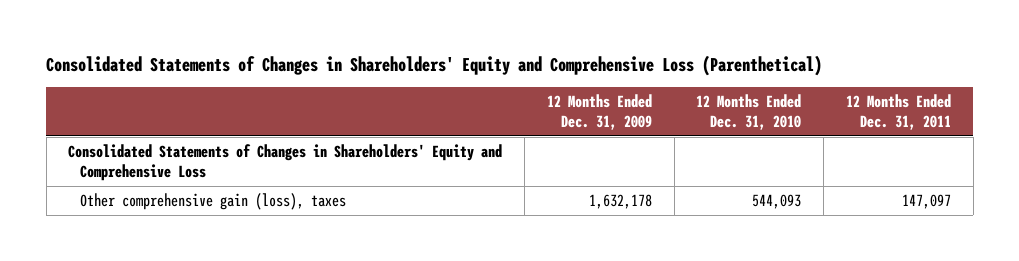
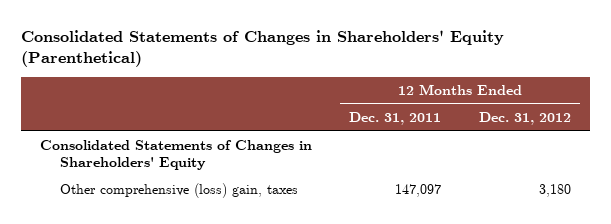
- Consolidated Statements of Changes in Shareholders' Equity and Comprehensive Loss (Parenthetical)
+ Consolidated Statements of Changes in Shareholders' Equity (Parenthetical)
- | 12 Months Ended Dec. 31, 2009 | 12 Months Ended Dec. 31, 2010 | 12 Months Ended Dec. 31, 2011
+ | 12 Months Ended Dec. 31, 2011 | 12 Months Ended Dec. 31, 2012
- Consolidated Statements of Changes in Shareholders' Equity and Comprehensive Loss
- Other comprehensive gain (loss), taxes | 1,632,178 | 544,093 | 147,097
+ Consolidated Statements of Changes in Shareholders' Equity
+ Other comprehensive (loss) gain, taxes | 147,097 | 3,180

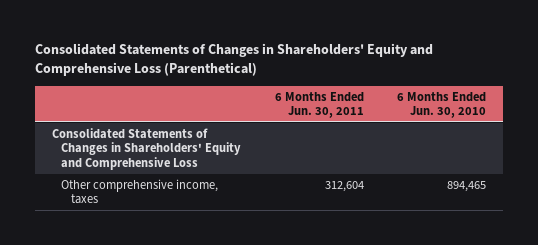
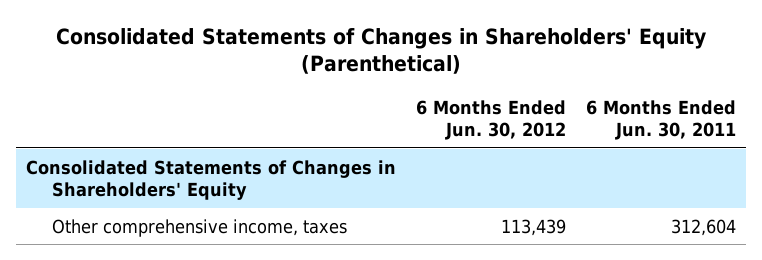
- Consolidated Statements of Changes in Shareholders' Equity and Comprehensive Loss (Parenthetical)
+ Consolidated Statements of Changes in Shareholders' Equity (Parenthetical)
- | 6 Months Ended Jun. 30, 2011 | 6 Months Ended Jun. 30, 2010
+ | 6 Months Ended Jun. 30, 2012 | 6 Months Ended Jun. 30, 2011
- Consolidated Statements of Changes in Shareholders' Equity and Comprehensive Loss
+ Consolidated Statements of Changes in Shareholders' Equity

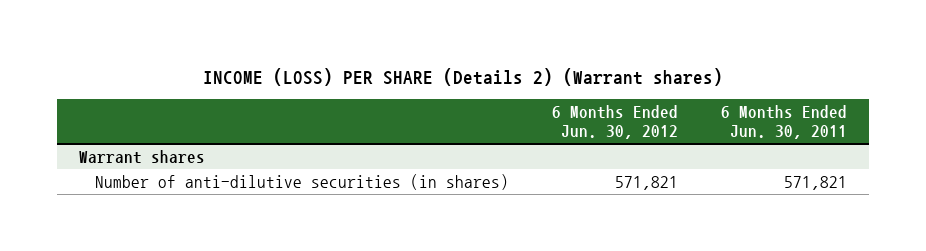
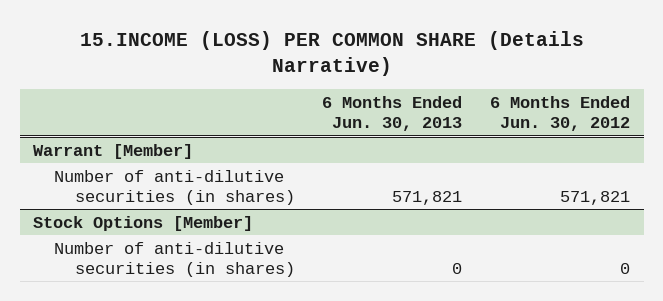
- INCOME (LOSS) PER SHARE (Details 2) (Warrant shares)
+ 15.INCOME (LOSS) PER COMMON SHARE (Details Narrative)
- | 6 Months Ended Jun. 30, 2012 | 6 Months Ended Jun. 30, 2011
+ | 6 Months Ended Jun. 30, 2013 | 6 Months Ended Jun. 30, 2012
- Warrant shares
+ Warrant [Member]
+ Stock Options [Member]
+ Number of anti-dilutive securities (in shares) | 0 | 0

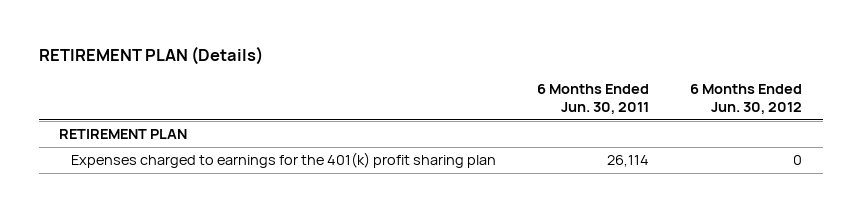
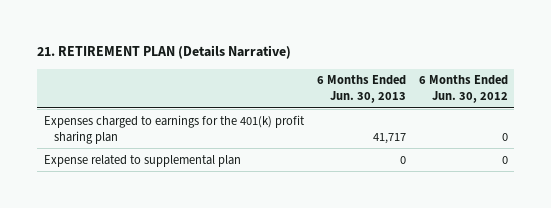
- RETIREMENT PLAN (Details)
+ 21. RETIREMENT PLAN (Details Narrative)
- | 6 Months Ended Jun. 30, 2011 | 6 Months Ended Jun. 30, 2012
+ | 6 Months Ended Jun. 30, 2013 | 6 Months Ended Jun. 30, 2012
- RETIREMENT PLAN
+ Expense related to supplemental plan | 0 | 0

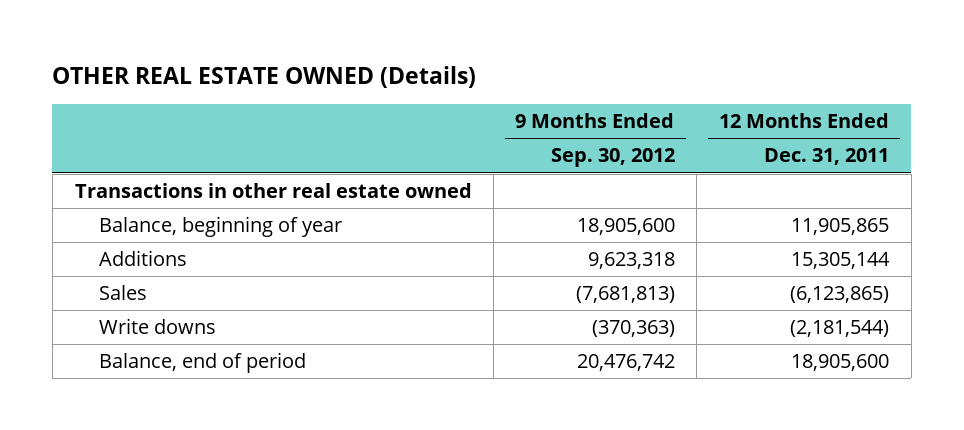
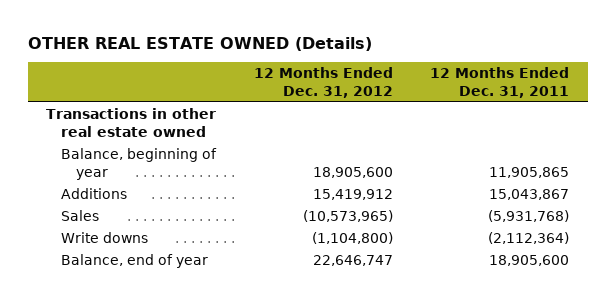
- | 9 Months Ended Sep. 30, 2012 | 12 Months Ended Dec. 31, 2011
+ | 12 Months Ended Dec. 31, 2012 | 12 Months Ended Dec. 31, 2011
- Additions | 9,623,318 | 15,305,144
- Sales | (7,681,813) | (6,123,865)
- Write downs | (370,363) | (2,181,544)
- Balance, end of period | 20,476,742 | 18,905,600
+ Additions | 15,419,912 | 15,043,867
+ Sales | (10,573,965) | (5,931,768)
+ Write downs | (1,104,800) | (2,112,364)
+ Balance, end of year | 22,646,747 | 18,905,600

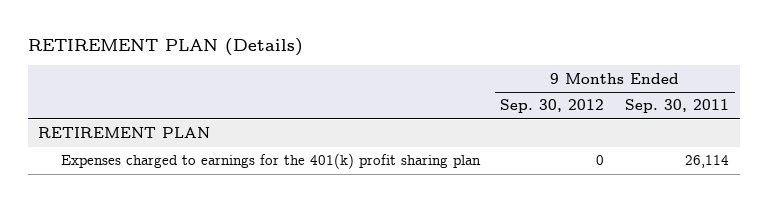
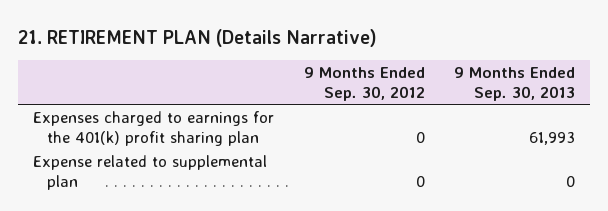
- RETIREMENT PLAN (Details)
+ 21. RETIREMENT PLAN (Details Narrative)
- | 9 Months Ended Sep. 30, 2012 | 9 Months Ended Sep. 30, 2011
+ | 9 Months Ended Sep. 30, 2012 | 9 Months Ended Sep. 30, 2013
- RETIREMENT PLAN
+ Expense related to supplemental plan | 0 | 0

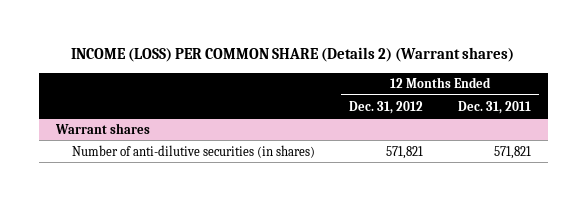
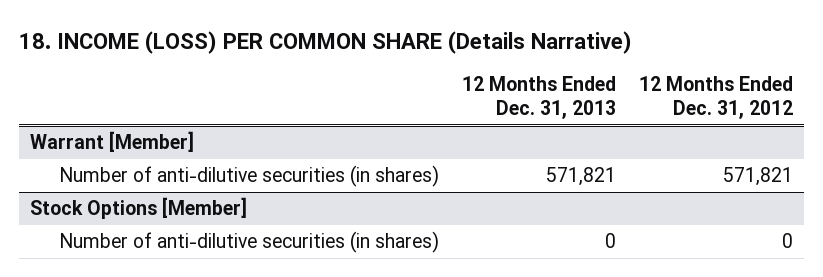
- INCOME (LOSS) PER COMMON SHARE (Details 2) (Warrant shares)
+ 18. INCOME (LOSS) PER COMMON SHARE (Details Narrative)
- | 12 Months Ended Dec. 31, 2012 | 12 Months Ended Dec. 31, 2011
+ | 12 Months Ended Dec. 31, 2013 | 12 Months Ended Dec. 31, 2012
- Warrant shares
+ Warrant [Member]
+ Stock Options [Member]
+ Number of anti-dilutive securities (in shares) | 0 | 0

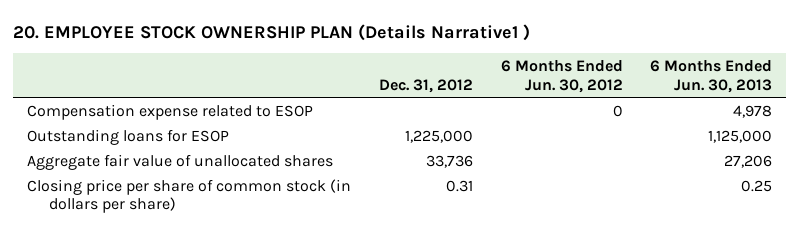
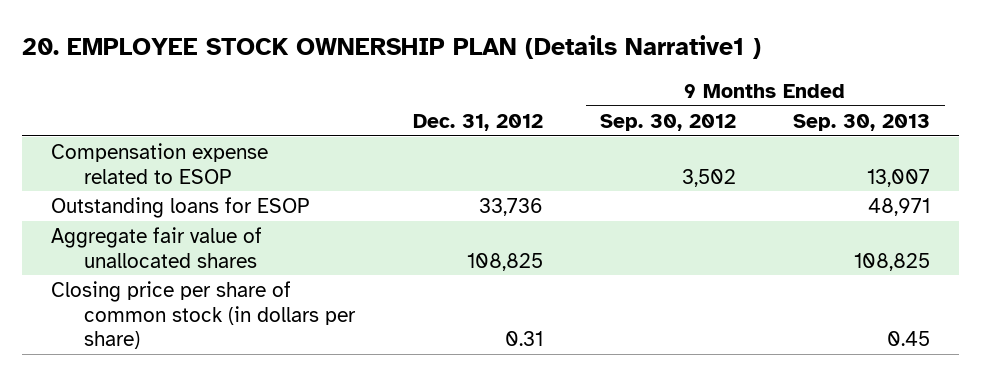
- | Dec. 31, 2012 | 6 Months Ended Jun. 30, 2012 | 6 Months Ended Jun. 30, 2013
+ | Dec. 31, 2012 | 9 Months Ended Sep. 30, 2012 | 9 Months Ended Sep. 30, 2013
- Outstanding loans for ESOP | 1,225,000 | | 1,125,000
- Aggregate fair value of unallocated shares | 33,736 | | 27,206
+ Outstanding loans for ESOP | 33,736 | | 48,971
+ Aggregate fair value of unallocated shares | 108,825 | | 108,825

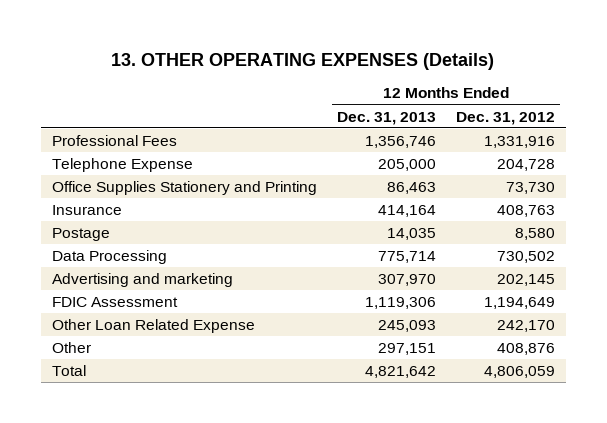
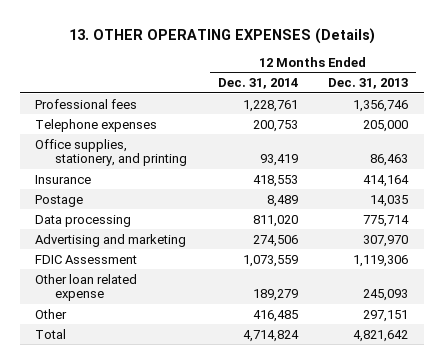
- | 12 Months Ended Dec. 31, 2013 | 12 Months Ended Dec. 31, 2012
+ | 12 Months Ended Dec. 31, 2014 | 12 Months Ended Dec. 31, 2013
- Professional Fees | 1,356,746 | 1,331,916
- Telephone Expense | 205,000 | 204,728
- Office Supplies Stationery and Printing | 86,463 | 73,730
+ Professional fees | 1,228,761 | 1,356,746
+ Telephone expenses | 200,753 | 205,000
+ Office supplies, stationery, and printing | 93,419 | 86,463
- Data Processing | 775,714 | 730,502
+ Data processing | 811,020 | 775,714
- Other Loan Related Expense | 245,093 | 242,170
+ Other loan related expense | 189,279 | 245,093

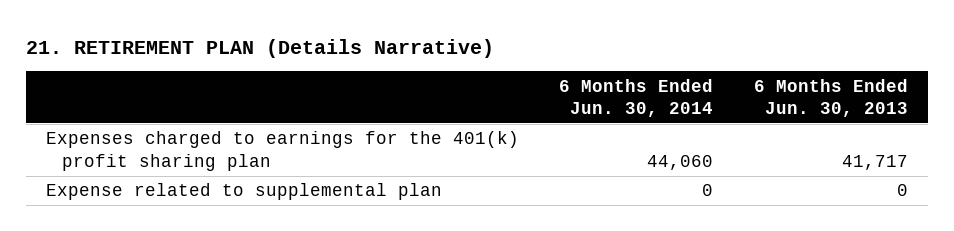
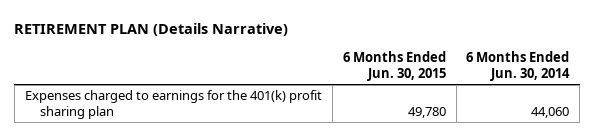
- 21. RETIREMENT PLAN (Details Narrative)
+ RETIREMENT PLAN (Details Narrative)
- | 6 Months Ended Jun. 30, 2014 | 6 Months Ended Jun. 30, 2013
+ | 6 Months Ended Jun. 30, 2015 | 6 Months Ended Jun. 30, 2014
- Expense related to supplemental plan | 0 | 0

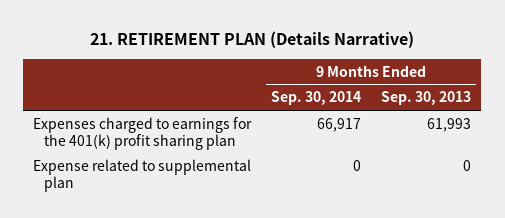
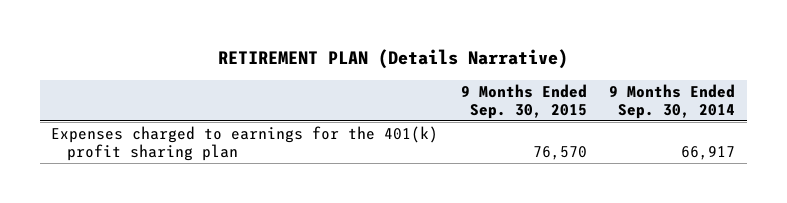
- 21. RETIREMENT PLAN (Details Narrative)
+ RETIREMENT PLAN (Details Narrative)
- | 9 Months Ended Sep. 30, 2014 | 9 Months Ended Sep. 30, 2013
+ | 9 Months Ended Sep. 30, 2015 | 9 Months Ended Sep. 30, 2014
- Expense related to supplemental plan | 0 | 0

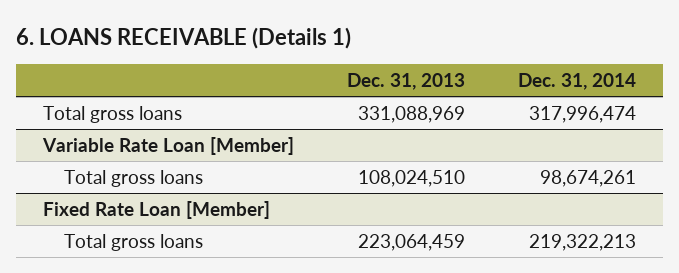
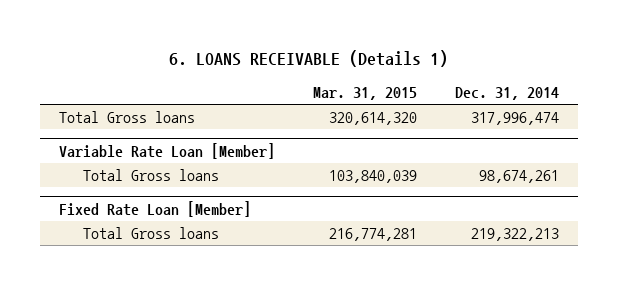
- | Dec. 31, 2013 | Dec. 31, 2014
+ | Mar. 31, 2015 | Dec. 31, 2014
- Total gross loans | 331,088,969 | 317,996,474
+ Total Gross loans | 320,614,320 | 317,996,474
@ Variable Rate Loan [Member]
- Total gross loans | 108,024,510 | 98,674,261
+ Total Gross loans | 103,840,039 | 98,674,261
@ Fixed Rate Loan [Member]
- Total gross loans | 223,064,459 | 219,322,213
+ Total Gross loans | 216,774,281 | 219,322,213

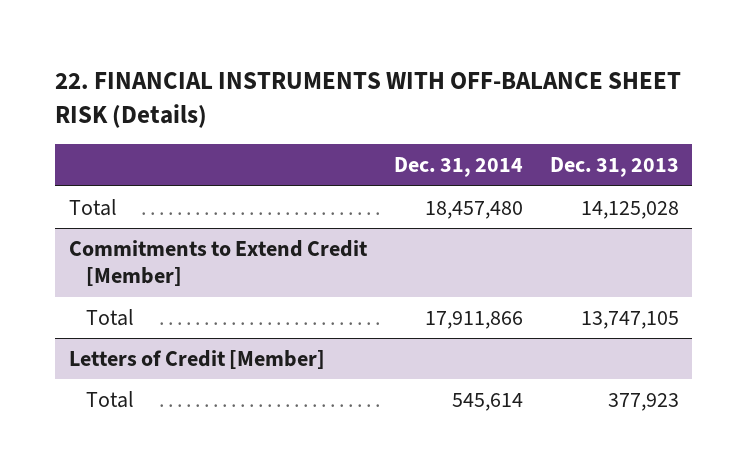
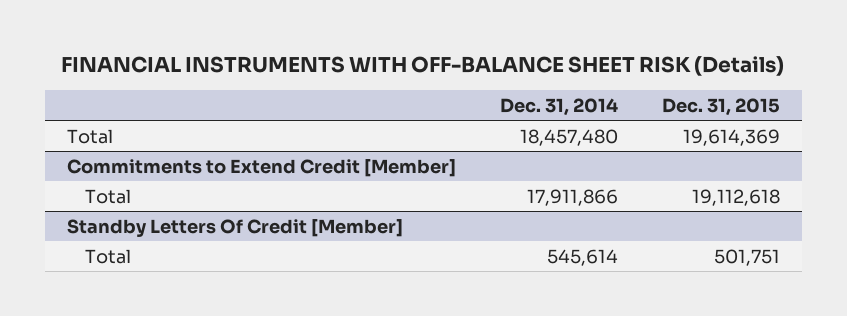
- 22. FINANCIAL INSTRUMENTS WITH OFF-BALANCE SHEET RISK (Details)
+ FINANCIAL INSTRUMENTS WITH OFF-BALANCE SHEET RISK (Details)
- | Dec. 31, 2014 | Dec. 31, 2013
+ | Dec. 31, 2014 | Dec. 31, 2015
- Letters of Credit [Member]
+ Standby Letters Of Credit [Member]

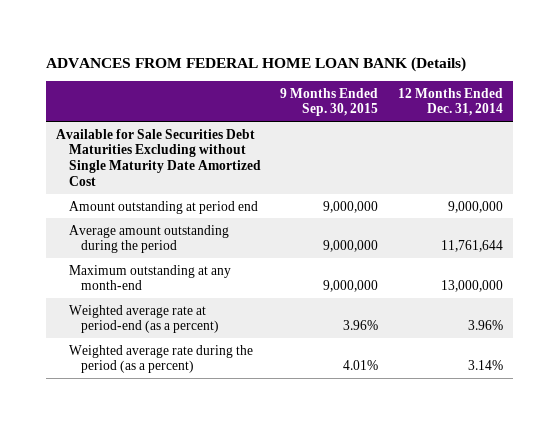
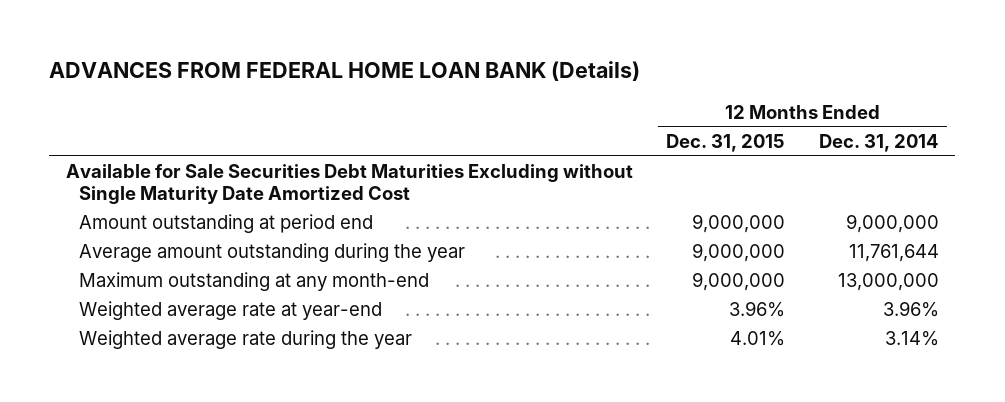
- | 9 Months Ended Sep. 30, 2015 | 12 Months Ended Dec. 31, 2014
+ | 12 Months Ended Dec. 31, 2015 | 12 Months Ended Dec. 31, 2014
- Average amount outstanding during the period | 9,000,000 | 11,761,644
+ Average amount outstanding during the year | 9,000,000 | 11,761,644
- Weighted average rate at period-end (as a percent) | 3.96% | 3.96%
- Weighted average rate during the period (as a percent) | 4.01% | 3.14%
+ Weighted average rate at year-end | 3.96% | 3.96%
+ Weighted average rate during the year | 4.01% | 3.14%

